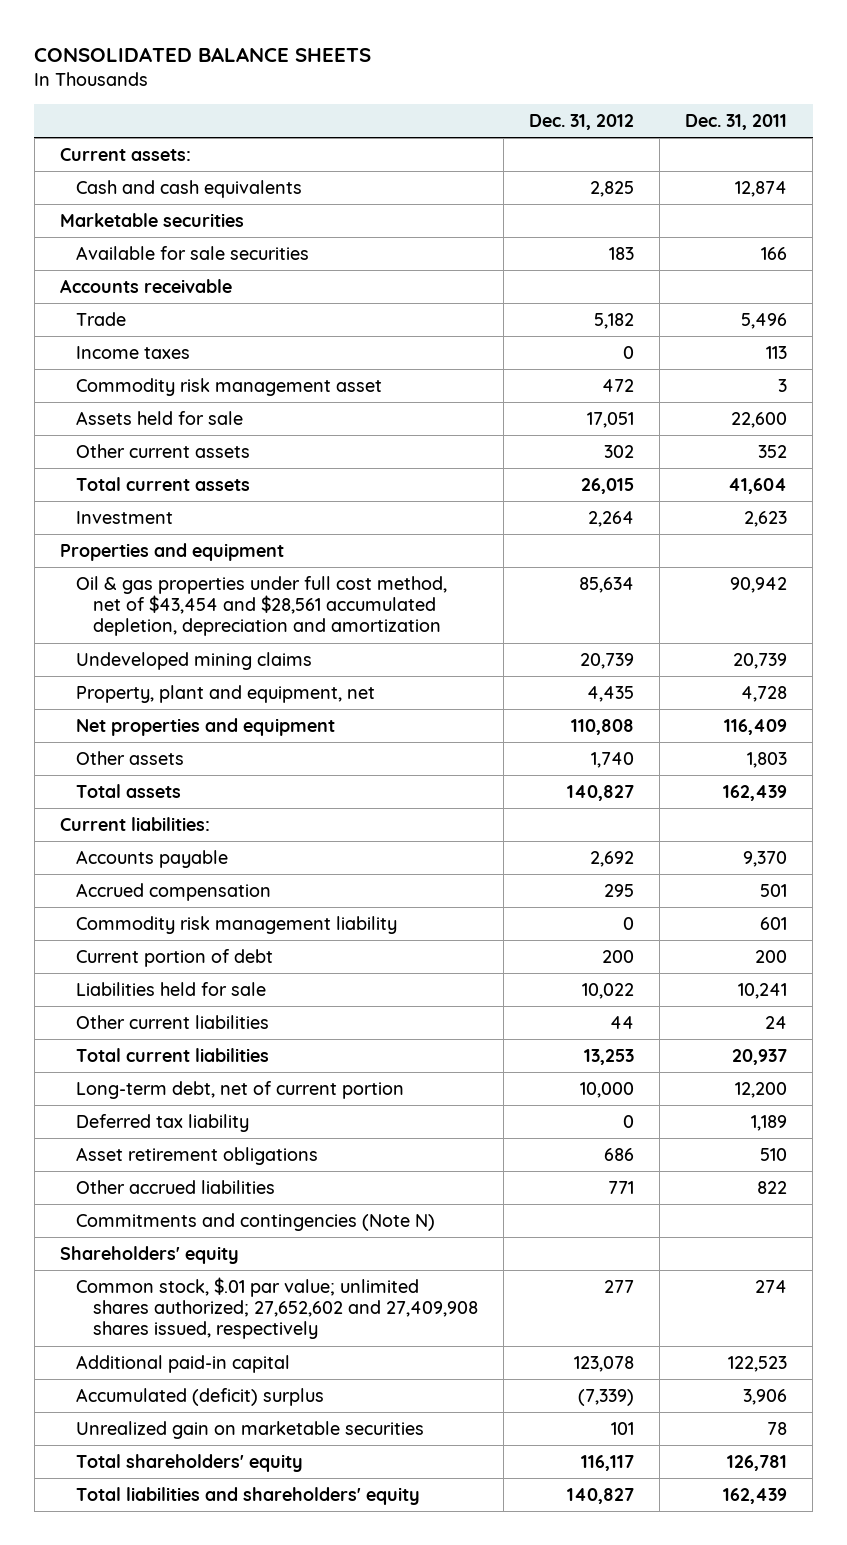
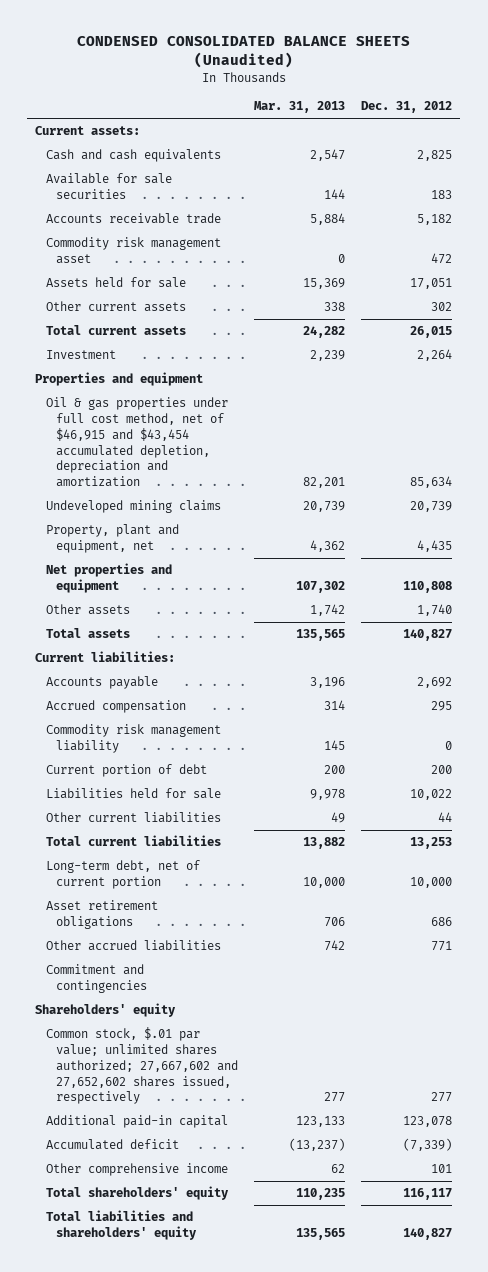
- CONSOLIDATED BALANCE SHEETS
+ CONDENSED CONSOLIDATED BALANCE SHEETS (Unaudited)
- | Dec. 31, 2012 | Dec. 31, 2011
+ | Mar. 31, 2013 | Dec. 31, 2012
- Marketable securities
- Accounts receivable
- Trade | 5,182 | 5,496
- Income taxes | 0 | 113
+ Accounts receivable trade | 5,884 | 5,182
- Oil & gas properties under full cost method, net of $43,454 and $28,561 accumulated depletion, depreciation and amortization | 85,634 | 90,942
+ Oil & gas properties under full cost method, net of $46,915 and $43,454 accumulated depletion, depreciation and amortization | 82,201 | 85,634
- Deferred tax liability | 0 | 1,189
- Commitments and contingencies (Note N)
+ Commitment and contingencies
- Common stock, $.01 par value; unlimited shares authorized; 27,652,602 and 27,409,908 shares issued, respectively | 277 | 274
+ Common stock, $.01 par value; unlimited shares authorized; 27,667,602 and 27,652,602 shares issued, respectively | 277 | 277
- Accumulated (deficit) surplus | (7,339) | 3,906
- Unrealized gain on marketable securities | 101 | 78
+ Accumulated deficit | (13,237) | (7,339)
+ Other comprehensive income | 62 | 101

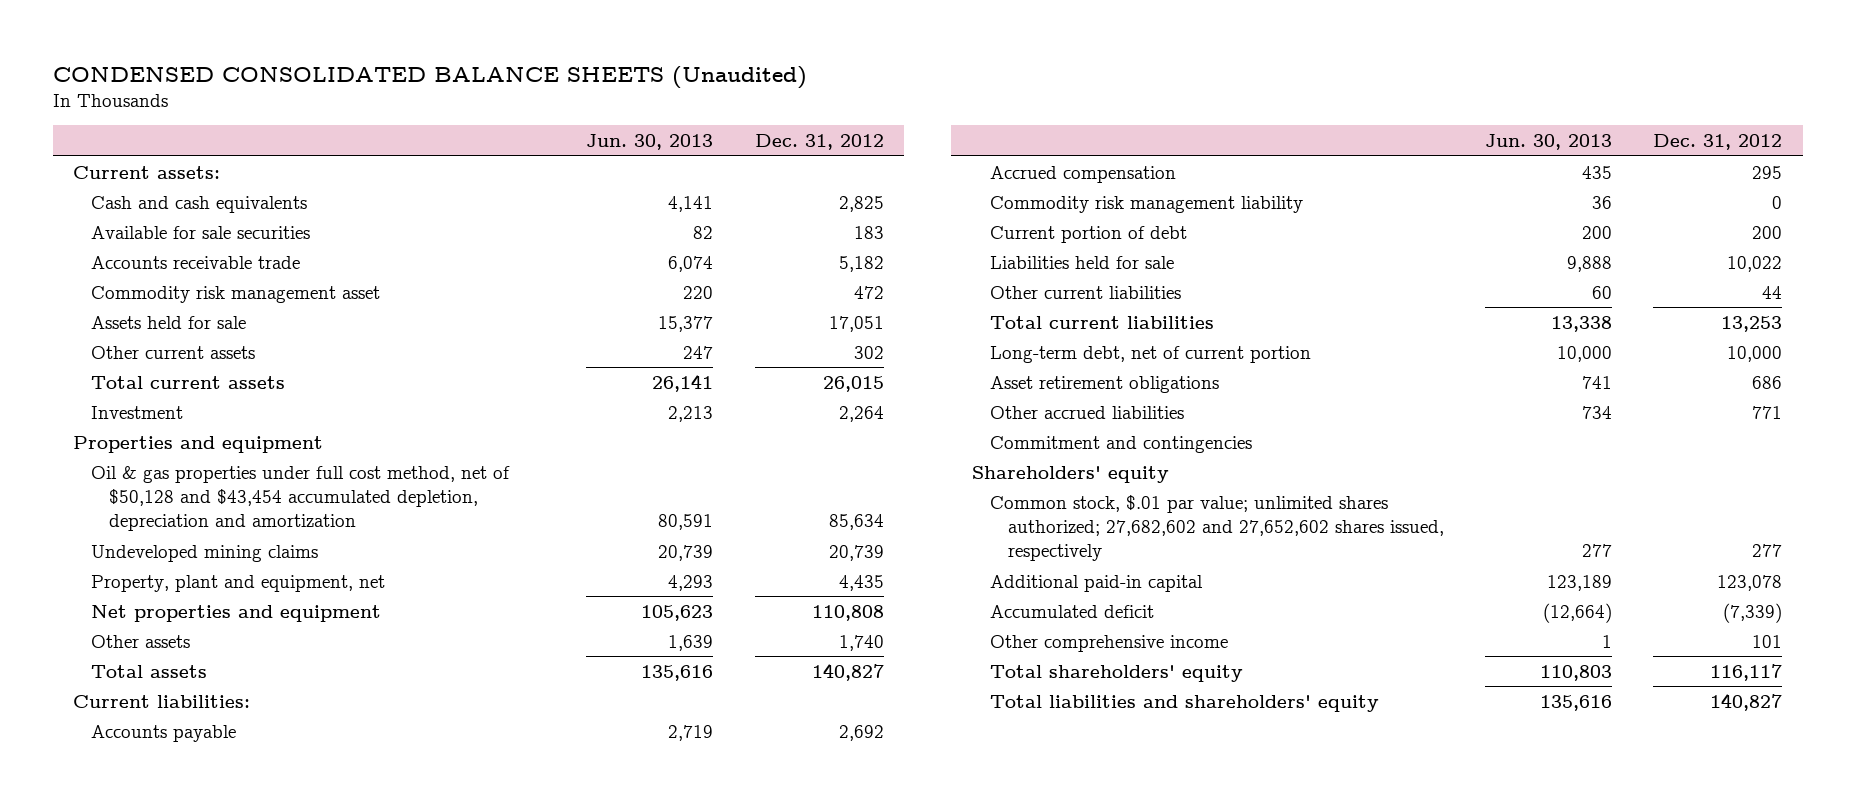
- | Mar. 31, 2013 | Dec. 31, 2012
+ | Jun. 30, 2013 | Dec. 31, 2012
- Oil & gas properties under full cost method, net of $46,915 and $43,454 accumulated depletion, depreciation and amortization | 82,201 | 85,634
+ Oil & gas properties under full cost method, net of $50,128 and $43,454 accumulated depletion, depreciation and amortization | 80,591 | 85,634
- Common stock, $.01 par value; unlimited shares authorized; 27,667,602 and 27,652,602 shares issued, respectively | 277 | 277
+ Common stock, $.01 par value; unlimited shares authorized; 27,682,602 and 27,652,602 shares issued, respectively | 277 | 277

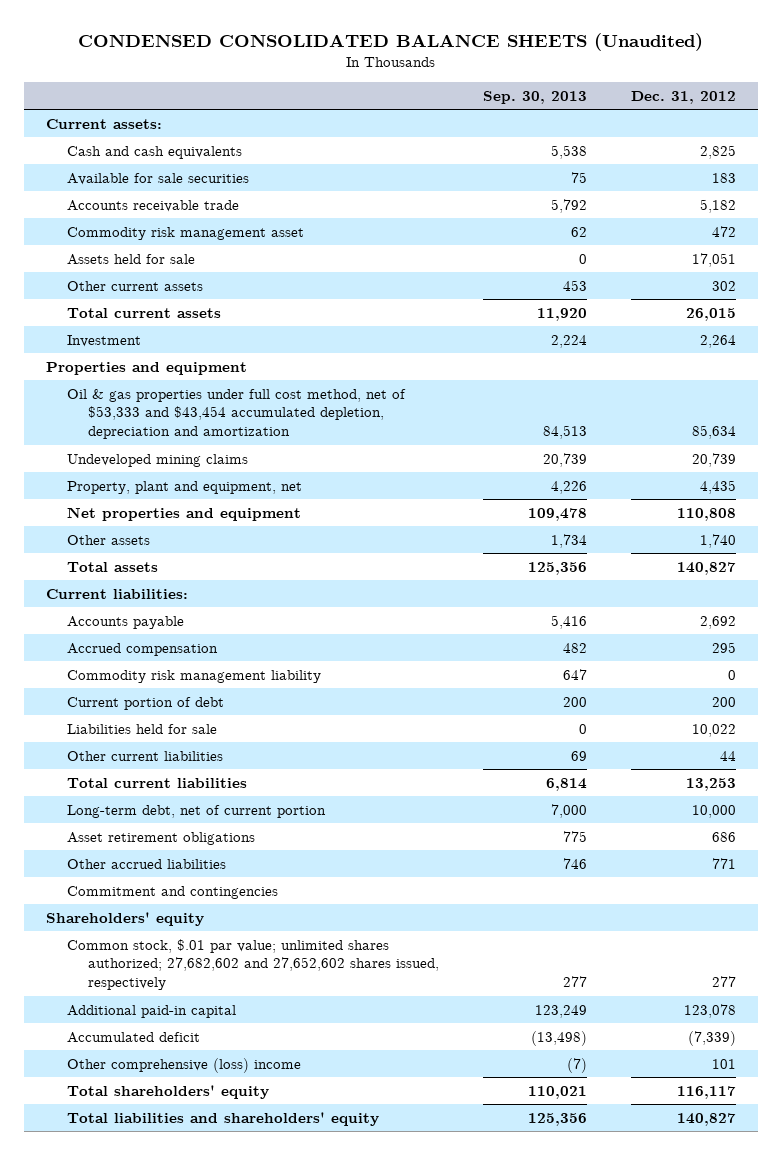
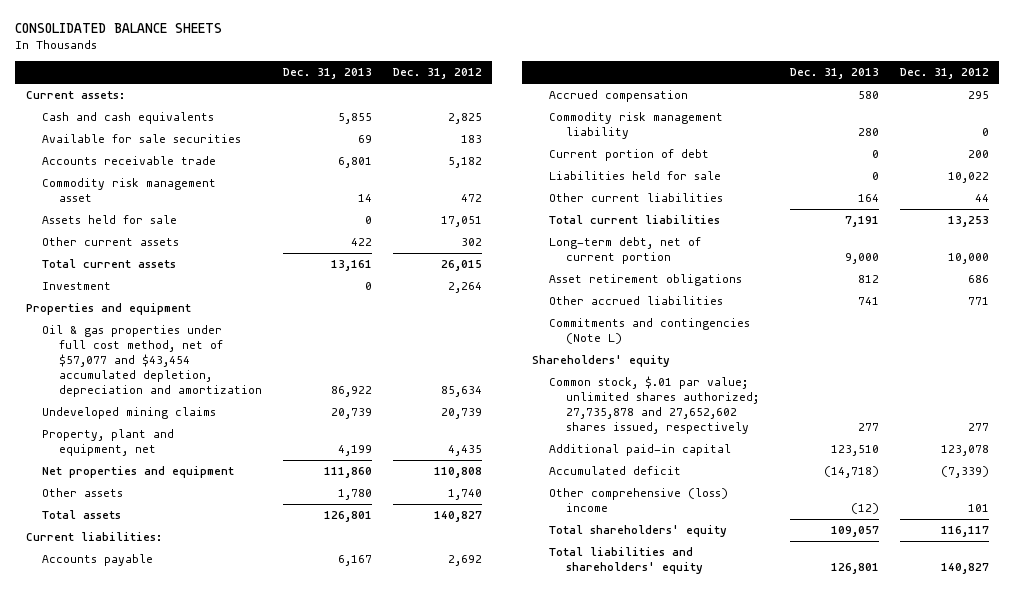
- CONDENSED CONSOLIDATED BALANCE SHEETS (Unaudited)
+ CONSOLIDATED BALANCE SHEETS
- | Sep. 30, 2013 | Dec. 31, 2012
+ | Dec. 31, 2013 | Dec. 31, 2012
- Oil & gas properties under full cost method, net of $53,333 and $43,454 accumulated depletion, depreciation and amortization | 84,513 | 85,634
+ Oil & gas properties under full cost method, net of $57,077 and $43,454 accumulated depletion, depreciation and amortization | 86,922 | 85,634
- Commitment and contingencies
+ Commitments and contingencies (Note L)
- Common stock, $.01 par value; unlimited shares authorized; 27,682,602 and 27,652,602 shares issued, respectively | 277 | 277
+ Common stock, $.01 par value; unlimited shares authorized; 27,735,878 and 27,652,602 shares issued, respectively | 277 | 277

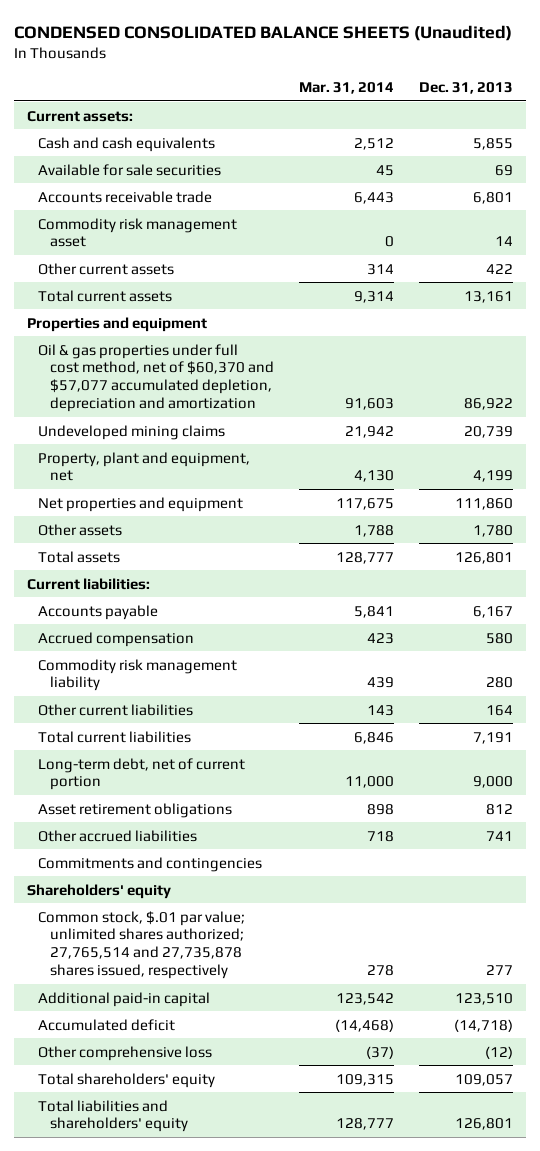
- CONSOLIDATED BALANCE SHEETS
+ CONDENSED CONSOLIDATED BALANCE SHEETS (Unaudited)
- | Dec. 31, 2013 | Dec. 31, 2012
+ | Mar. 31, 2014 | Dec. 31, 2013
- Assets held for sale | 0 | 17,051
- Investment | 0 | 2,264
- Oil & gas properties under full cost method, net of $57,077 and $43,454 accumulated depletion, depreciation and amortization | 86,922 | 85,634
+ Oil & gas properties under full cost method, net of $60,370 and $57,077 accumulated depletion, depreciation and amortization | 91,603 | 86,922
- Current portion of debt | 0 | 200
- Liabilities held for sale | 0 | 10,022
- Commitments and contingencies (Note L)
+ Commitments and contingencies
- Common stock, $.01 par value; unlimited shares authorized; 27,735,878 and 27,652,602 shares issued, respectively | 277 | 277
+ Common stock, $.01 par value; unlimited shares authorized; 27,765,514 and 27,735,878 shares issued, respectively | 278 | 277
- Other comprehensive (loss) income | (12) | 101
+ Other comprehensive loss | (37) | (12)

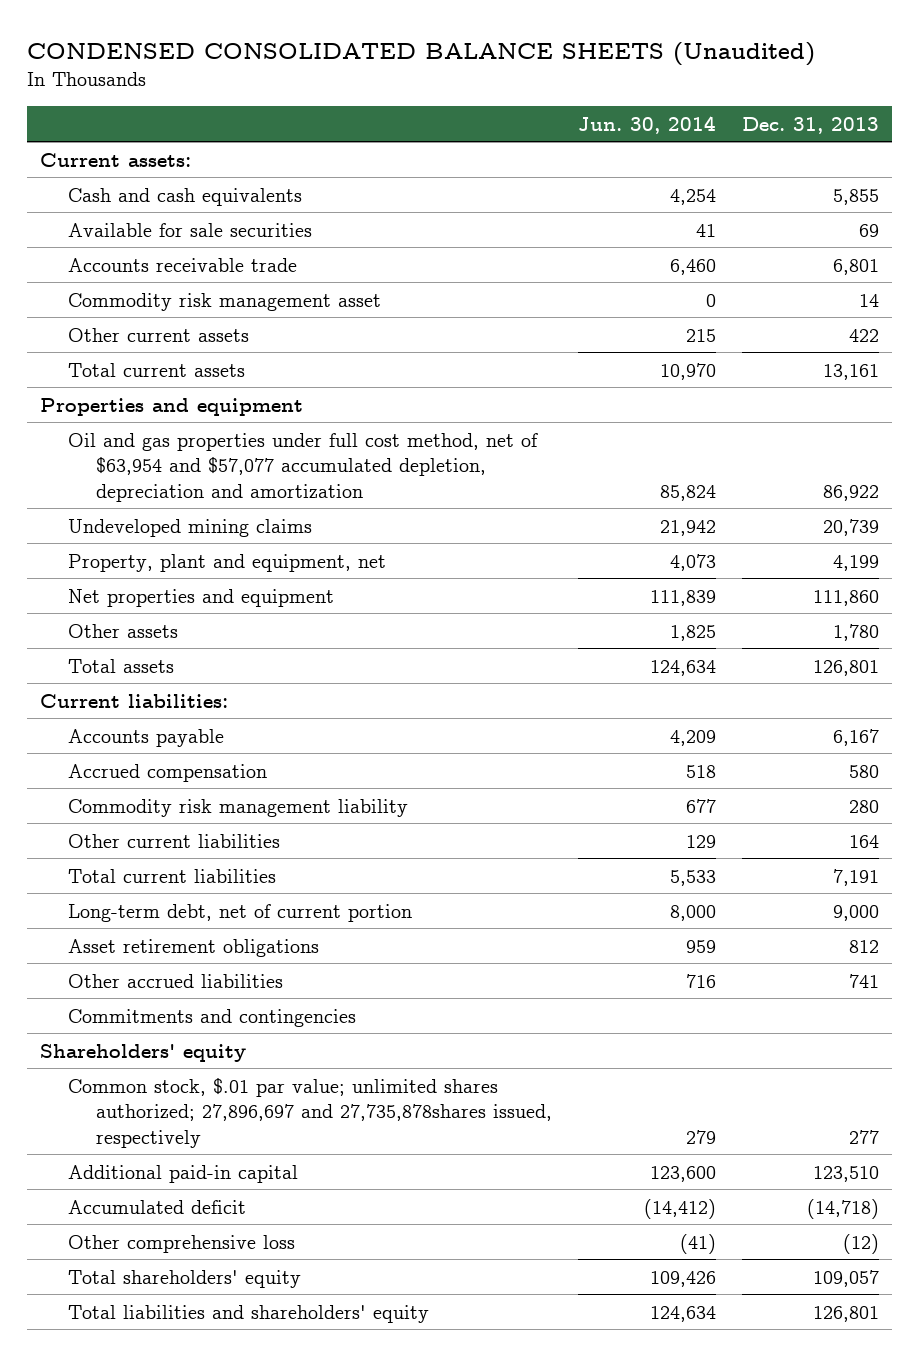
- | Mar. 31, 2014 | Dec. 31, 2013
+ | Jun. 30, 2014 | Dec. 31, 2013
- Oil & gas properties under full cost method, net of $60,370 and $57,077 accumulated depletion, depreciation and amortization | 91,603 | 86,922
+ Oil and gas properties under full cost method, net of $63,954 and $57,077 accumulated depletion, depreciation and amortization | 85,824 | 86,922
- Common stock, $.01 par value; unlimited shares authorized; 27,765,514 and 27,735,878 shares issued, respectively | 278 | 277
+ Common stock, $.01 par value; unlimited shares authorized; 27,896,697 and 27,735,878shares issued, respectively | 279 | 277

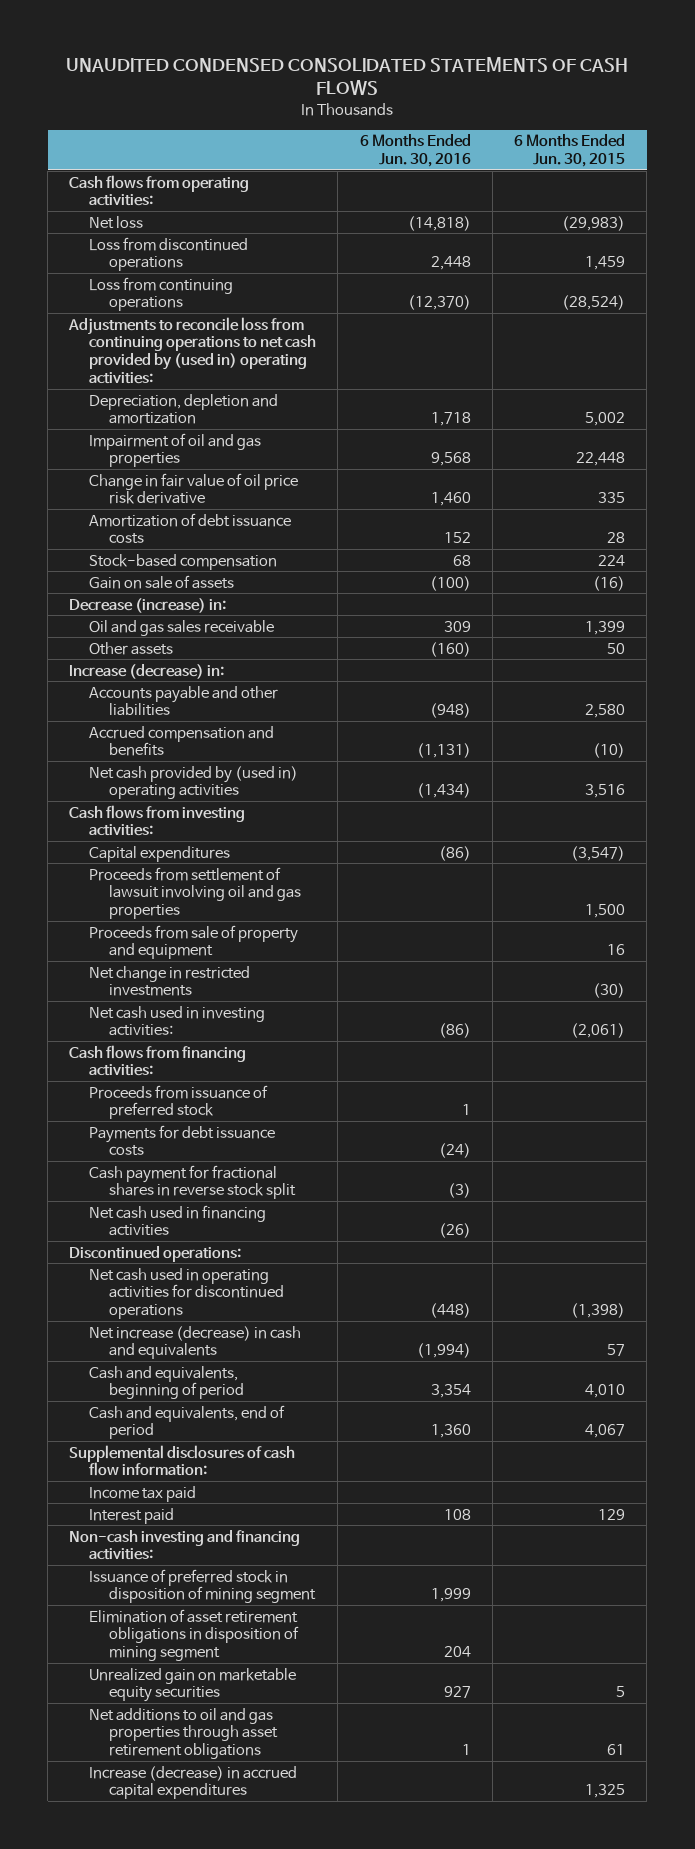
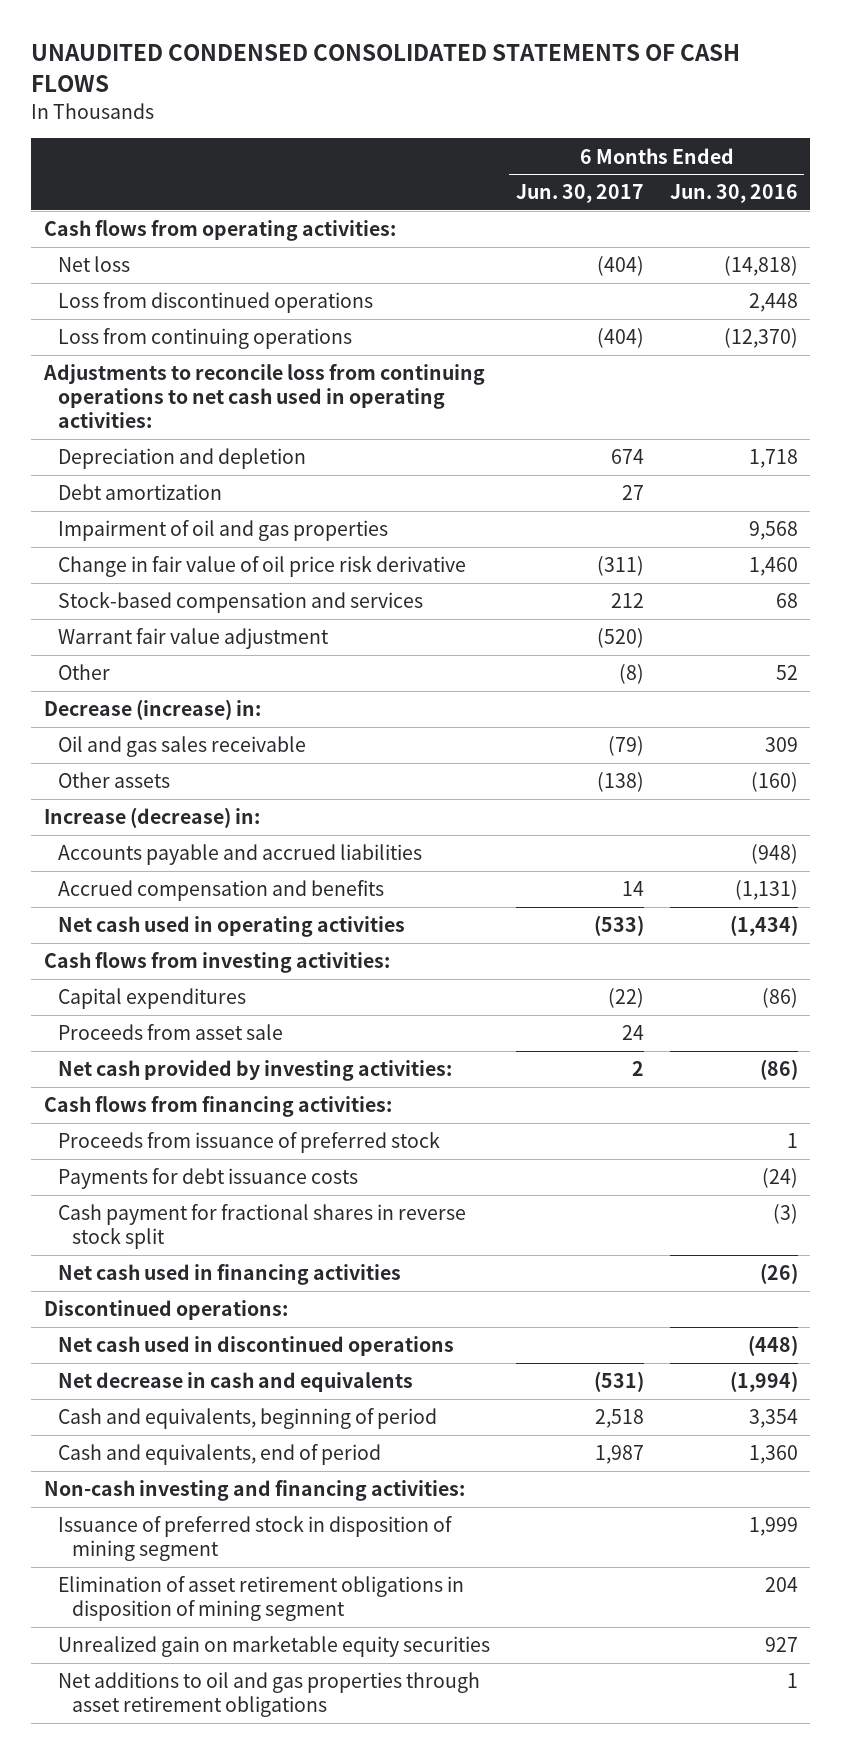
- | 6 Months Ended Jun. 30, 2016 | 6 Months Ended Jun. 30, 2015
+ | 6 Months Ended Jun. 30, 2017 | 6 Months Ended Jun. 30, 2016
- Adjustments to reconcile loss from continuing operations to net cash provided by (used in) operating activities:
- Depreciation, depletion and amortization | 1,718 | 5,002
+ Adjustments to reconcile loss from continuing operations to net cash used in operating activities:
+ Depreciation and depletion | 674 | 1,718
+ Debt amortization | 27 |
- Amortization of debt issuance costs | 152 | 28
- Stock-based compensation | 68 | 224
- Gain on sale of assets | (100) | (16)
+ Stock-based compensation and services | 212 | 68
+ Warrant fair value adjustment | (520) |
+ Other | (8) | 52
- Accounts payable and other liabilities | (948) | 2,580
+ Accounts payable and accrued liabilities | | (948)
- Net cash provided by (used in) operating activities | (1,434) | 3,516
+ Net cash used in operating activities | (533) | (1,434)
- Proceeds from settlement of lawsuit involving oil and gas properties | | 1,500
- Proceeds from sale of property and equipment | | 16
- Net change in restricted investments | | (30)
- Net cash used in investing activities: | (86) | (2,061)
+ Proceeds from asset sale | 24 |
+ Net cash provided by investing activities: | 2 | (86)
- Net cash used in operating activities for discontinued operations | (448) | (1,398)
- Net increase (decrease) in cash and equivalents | (1,994) | 57
+ Net cash used in discontinued operations | | (448)
+ Net decrease in cash and equivalents | (531) | (1,994)
- Supplemental disclosures of cash flow information:
- Income tax paid
- Interest paid | 108 | 129
- Increase (decrease) in accrued capital expenditures | | 1,325

